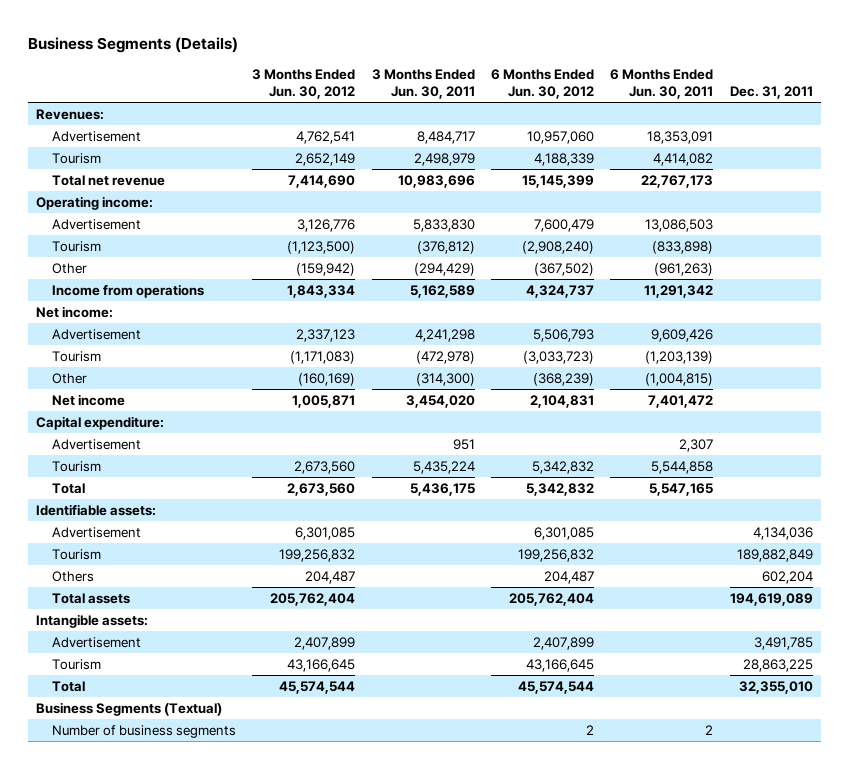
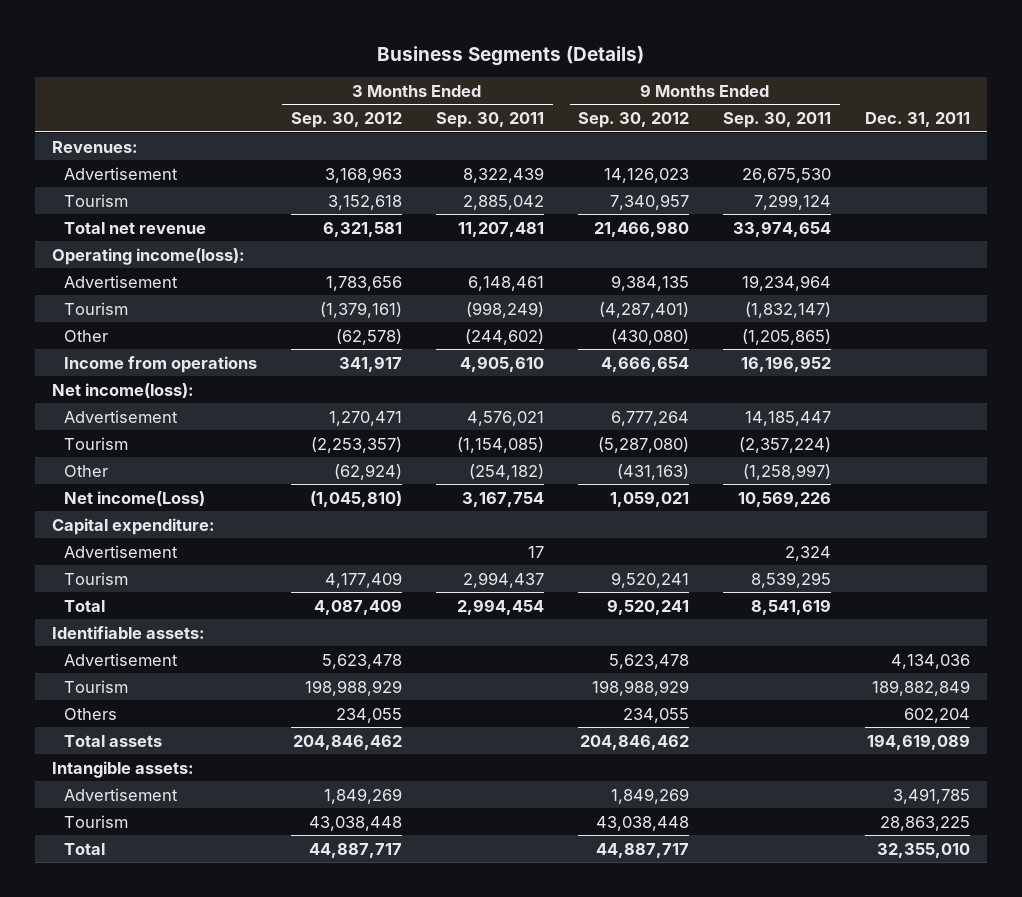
- | 3 Months Ended Jun. 30, 2012 | 3 Months Ended Jun. 30, 2011 | 6 Months Ended Jun. 30, 2012 | 6 Months Ended Jun. 30, 2011 | Dec. 31, 2011
+ | 3 Months Ended Sep. 30, 2012 | 3 Months Ended Sep. 30, 2011 | 9 Months Ended Sep. 30, 2012 | 9 Months Ended Sep. 30, 2011 | Dec. 31, 2011
- Operating income:
+ Operating income(loss):
- Net income:
+ Net income(loss):
- Net income | 1,005,871 | 3,454,020 | 2,104,831 | 7,401,472 |
+ Net income(Loss) | (1,045,810) | 3,167,754 | 1,059,021 | 10,569,226 |
- Business Segments (Textual)
- Number of business segments | | | 2 | 2 |

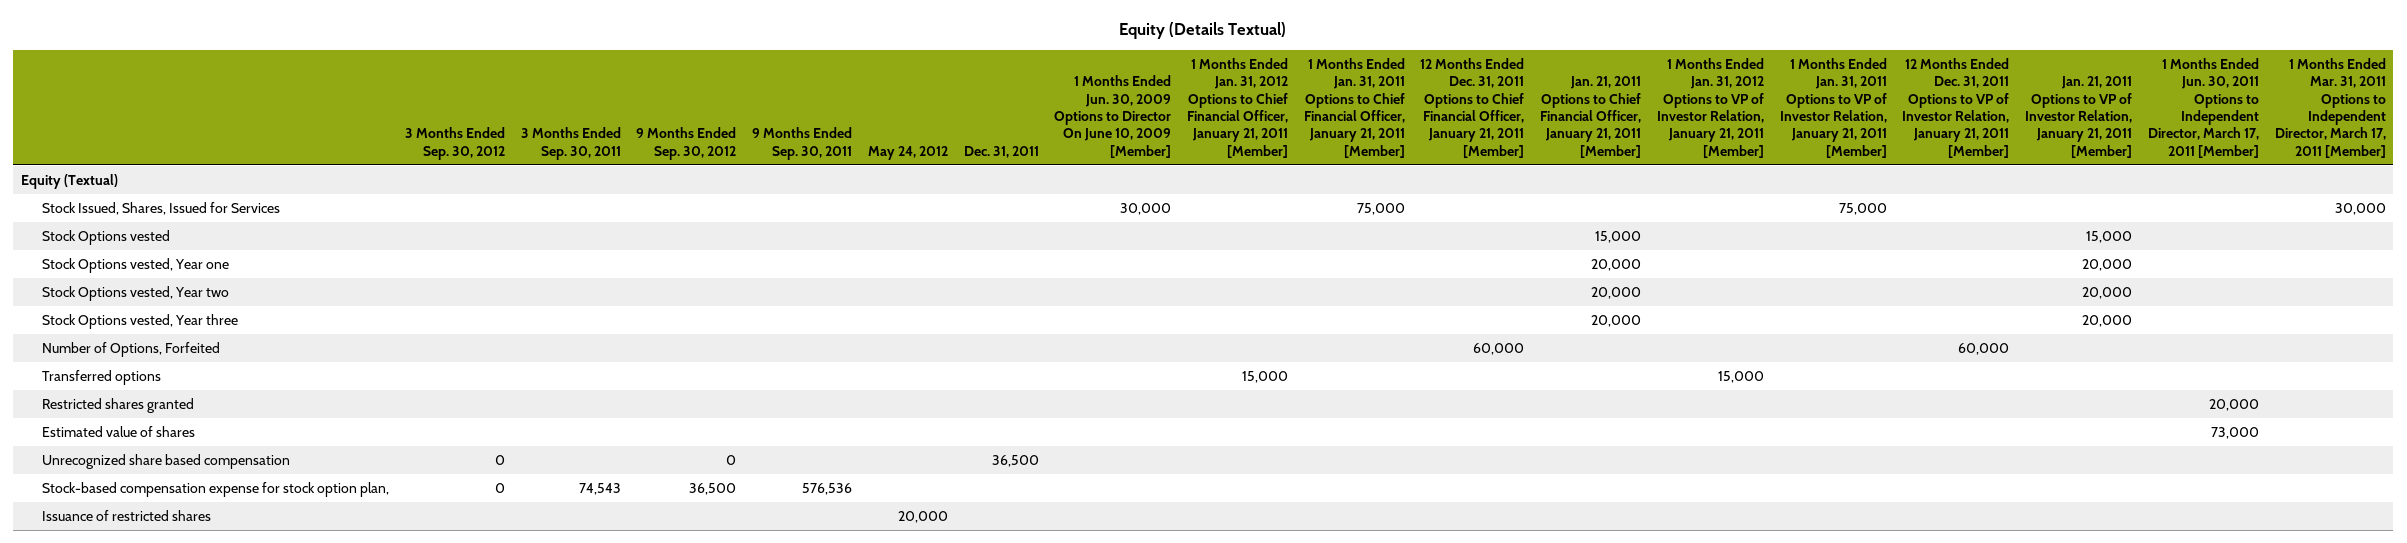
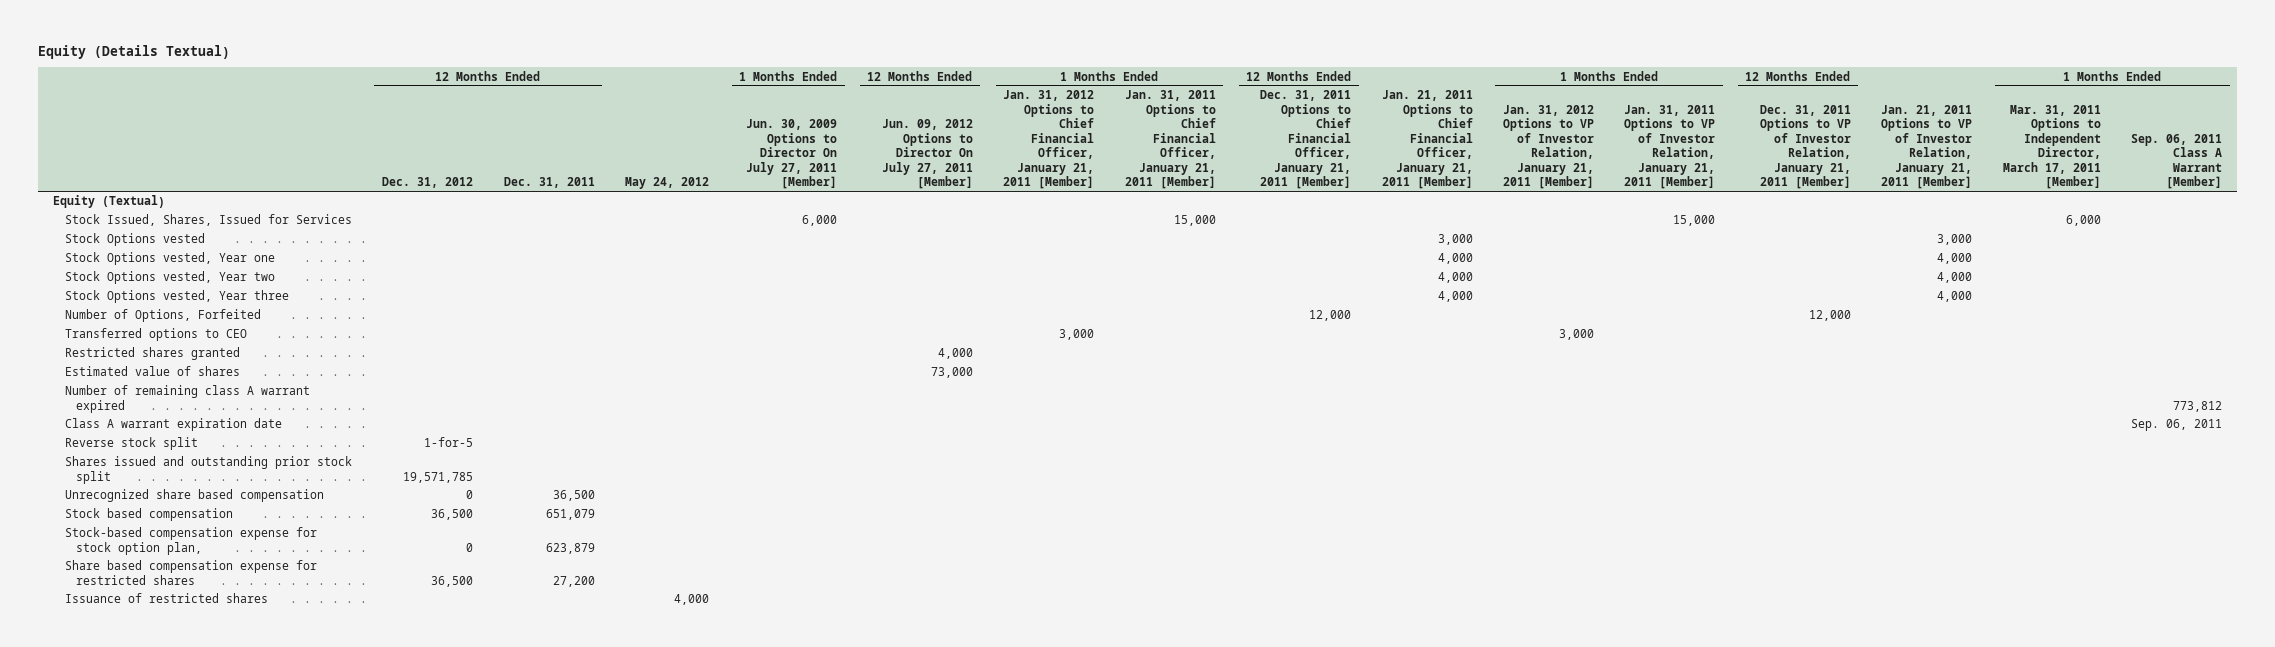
- | 3 Months Ended Sep. 30, 2012 | 3 Months Ended Sep. 30, 2011 | 9 Months Ended Sep. 30, 2012 | 9 Months Ended Sep. 30, 2011 | May 24, 2012 | Dec. 31, 2011 | 1 Months Ended Jun. 30, 2009 Options to Director On June 10, 2009 [Member] | 1 Months Ended Jan. 31, 2012 Options to Chief Financial Officer, January 21, 2011 [Member] | 1 Months Ended Jan. 31, 2011 Options to Chief Financial Officer, January 21, 2011 [Member] | 12 Months Ended Dec. 31, 2011 Options to Chief Financial Officer, January 21, 2011 [Member] | Jan. 21, 2011 Options to Chief Financial Officer, January 21, 2011 [Member] | 1 Months Ended Jan. 31, 2012 Options to VP of Investor Relation, January 21, 2011 [Member] | 1 Months Ended Jan. 31, 2011 Options to VP of Investor Relation, January 21, 2011 [Member] | 12 Months Ended Dec. 31, 2011 Options to VP of Investor Relation, January 21, 2011 [Member] | Jan. 21, 2011 Options to VP of Investor Relation, January 21, 2011 [Member] | 1 Months Ended Jun. 30, 2011 Options to Independent Director, March 17, 2011 [Member] | 1 Months Ended Mar. 31, 2011 Options to Independent Director, March 17, 2011 [Member]
+ | 12 Months Ended Dec. 31, 2012 | 12 Months Ended Dec. 31, 2011 | May 24, 2012 | 1 Months Ended Jun. 30, 2009 Options to Director On July 27, 2011 [Member] | 12 Months Ended Jun. 09, 2012 Options to Director On July 27, 2011 [Member] | 1 Months Ended Jan. 31, 2012 Options to Chief Financial Officer, January 21, 2011 [Member] | 1 Months Ended Jan. 31, 2011 Options to Chief Financial Officer, January 21, 2011 [Member] | 12 Months Ended Dec. 31, 2011 Options to Chief Financial Officer, January 21, 2011 [Member] | Jan. 21, 2011 Options to Chief Financial Officer, January 21, 2011 [Member] | 1 Months Ended Jan. 31, 2012 Options to VP of Investor Relation, January 21, 2011 [Member] | 1 Months Ended Jan. 31, 2011 Options to VP of Investor Relation, January 21, 2011 [Member] | 12 Months Ended Dec. 31, 2011 Options to VP of Investor Relation, January 21, 2011 [Member] | Jan. 21, 2011 Options to VP of Investor Relation, January 21, 2011 [Member] | 1 Months Ended Mar. 31, 2011 Options to Independent Director, March 17, 2011 [Member] | 1 Months Ended Sep. 06, 2011 Class A Warrant [Member]
- Stock Issued, Shares, Issued for Services | | | | | | | 30,000 | | 75,000 | | | | 75,000 | | | | 30,000
- Stock Options vested | | | | | | | | | | | 15,000 | | | | 15,000 | |
- Stock Options vested, Year one | | | | | | | | | | | 20,000 | | | | 20,000 | |
- Stock Options vested, Year two | | | | | | | | | | | 20,000 | | | | 20,000 | |
- Stock Options vested, Year three | | | | | | | | | | | 20,000 | | | | 20,000 | |
- Number of Options, Forfeited | | | | | | | | | | 60,000 | | | | 60,000 | | |
- Transferred options | | | | | | | | 15,000 | | | | 15,000 | | | | |
+ Stock Issued, Shares, Issued for Services | | | | 6,000 | | | 15,000 | | | | 15,000 | | | 6,000 |
+ Stock Options vested | | | | | | | | | 3,000 | | | | 3,000 | |
+ Stock Options vested, Year one | | | | | | | | | 4,000 | | | | 4,000 | |
+ Stock Options vested, Year two | | | | | | | | | 4,000 | | | | 4,000 | |
+ Stock Options vested, Year three | | | | | | | | | 4,000 | | | | 4,000 | |
+ Number of Options, Forfeited | | | | | | | | 12,000 | | | | 12,000 | | |
+ Transferred options to CEO | | | | | | 3,000 | | | | 3,000 | | | | |
+ Number of remaining class A warrant expired | | | | | | | | | | | | | | | 773,812
+ Class A warrant expiration date | | | | | | | | | | | | | | | Sep. 06, 2011
+ Reverse stock split | 1-for-5 | | | | | | | | | | | | | |
+ Shares issued and outstanding prior stock split | 19,571,785 | | | | | | | | | | | | | |
+ Stock based compensation | 36,500 | 651,079 | | | | | | | | | | | | |
- Issuance of restricted shares | | | | | 20,000 | | | | | | | | | | | |
+ Share based compensation expense for restricted shares | 36,500 | 27,200 | | | | | | | | | | | | |
+ Issuance of restricted shares | | | 4,000 | | | | | | | | | | | |

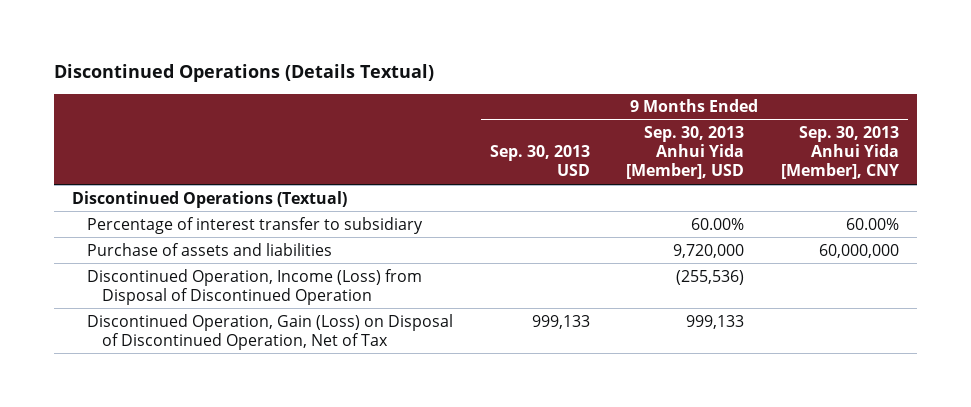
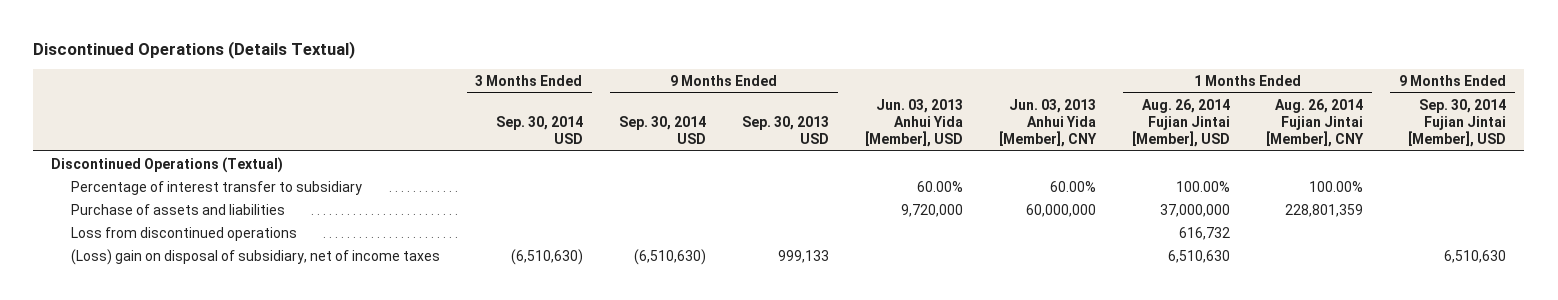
- | 9 Months Ended Sep. 30, 2013 USD | 9 Months Ended Sep. 30, 2013 Anhui Yida [Member], USD | 9 Months Ended Sep. 30, 2013 Anhui Yida [Member], CNY
+ | 3 Months Ended Sep. 30, 2014 USD | 9 Months Ended Sep. 30, 2014 USD | 9 Months Ended Sep. 30, 2013 USD | Jun. 03, 2013 Anhui Yida [Member], USD | Jun. 03, 2013 Anhui Yida [Member], CNY | 1 Months Ended Aug. 26, 2014 Fujian Jintai [Member], USD | 1 Months Ended Aug. 26, 2014 Fujian Jintai [Member], CNY | 9 Months Ended Sep. 30, 2014 Fujian Jintai [Member], USD
- Discontinued Operation, Income (Loss) from Disposal of Discontinued Operation | | (255,536) |
- Discontinued Operation, Gain (Loss) on Disposal of Discontinued Operation, Net of Tax | 999,133 | 999,133 |
+ Loss from discontinued operations | | | | | | 616,732 | |
+ (Loss) gain on disposal of subsidiary, net of income taxes | (6,510,630) | (6,510,630) | 999,133 | | | 6,510,630 | | 6,510,630

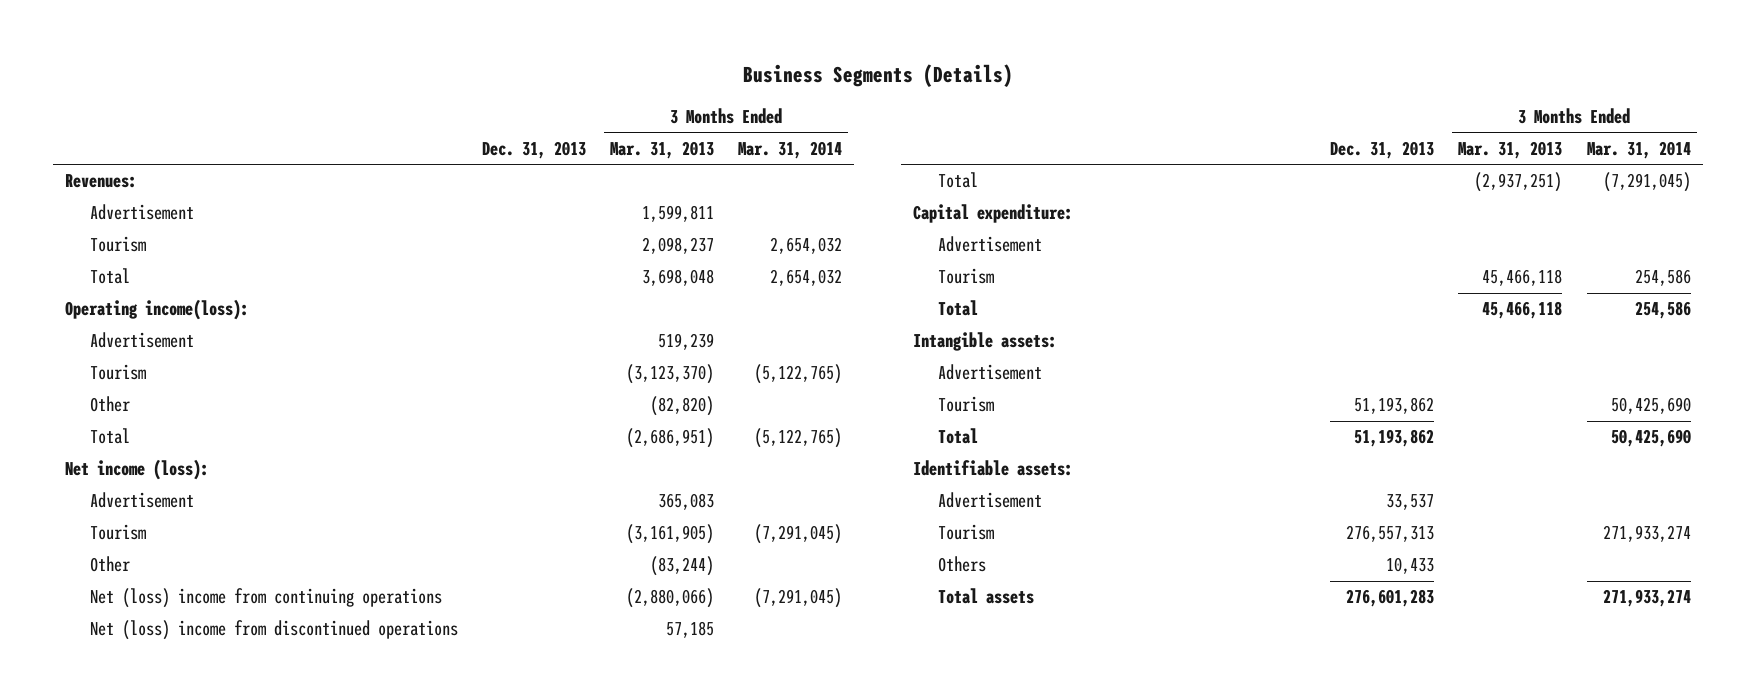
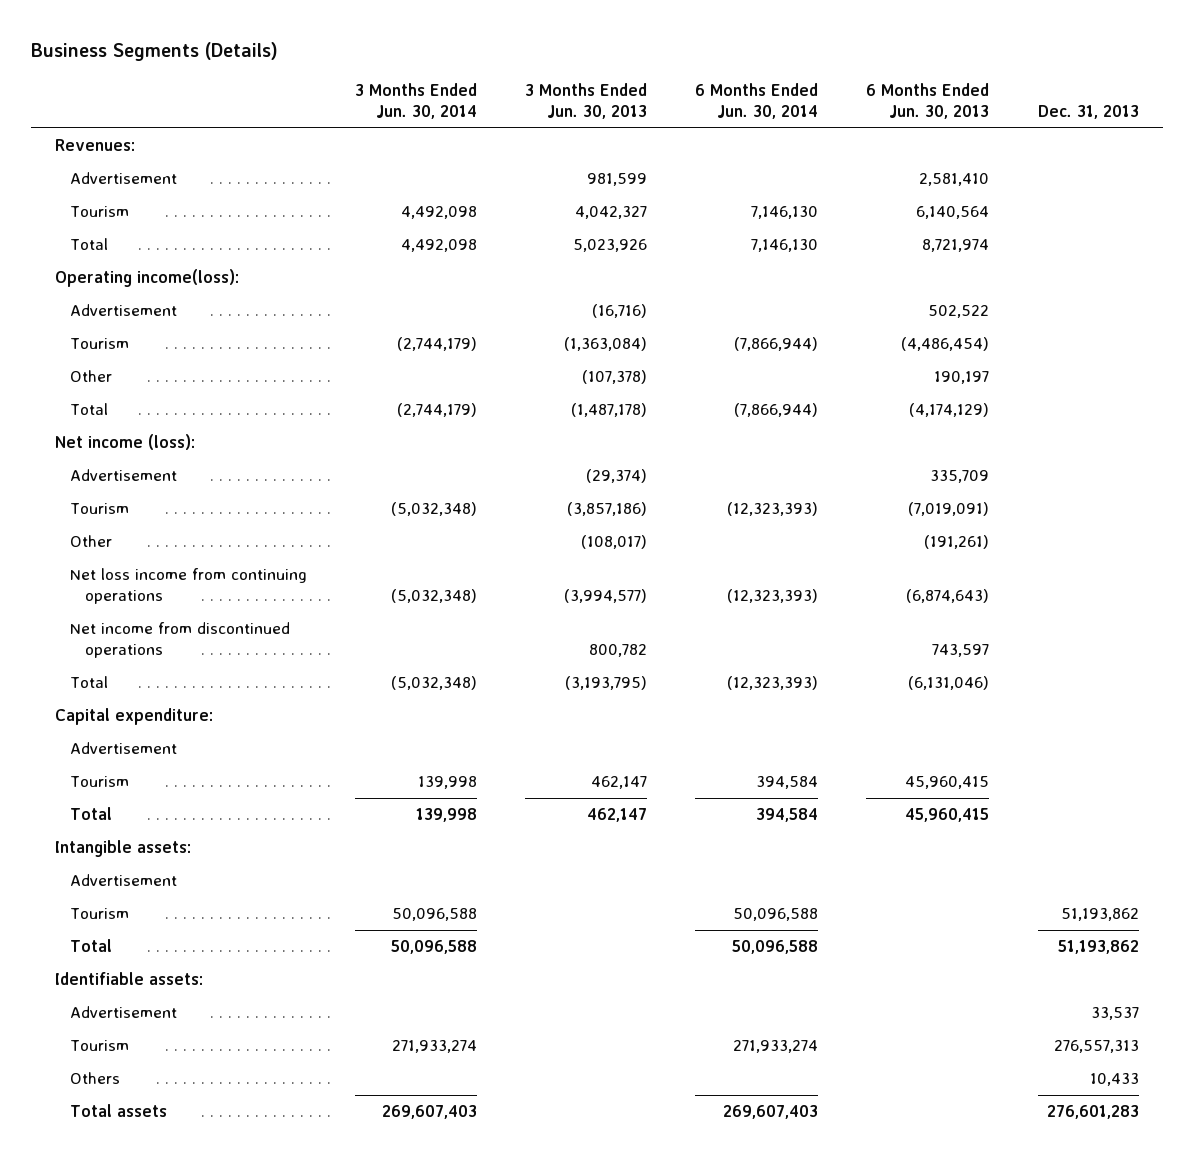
- | Dec. 31, 2013 | 3 Months Ended Mar. 31, 2013 | 3 Months Ended Mar. 31, 2014
+ | 3 Months Ended Jun. 30, 2014 | 3 Months Ended Jun. 30, 2013 | 6 Months Ended Jun. 30, 2014 | 6 Months Ended Jun. 30, 2013 | Dec. 31, 2013
- Net (loss) income from continuing operations | | (2,880,066) | (7,291,045)
- Net (loss) income from discontinued operations | | 57,185 |
+ Net loss income from continuing operations | (5,032,348) | (3,994,577) | (12,323,393) | (6,874,643) |
+ Net income from discontinued operations | | 800,782 | | 743,597 |

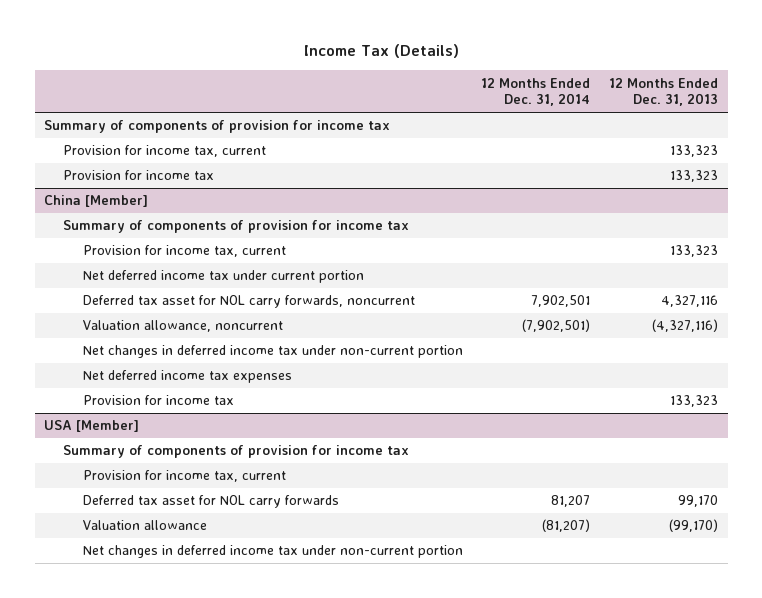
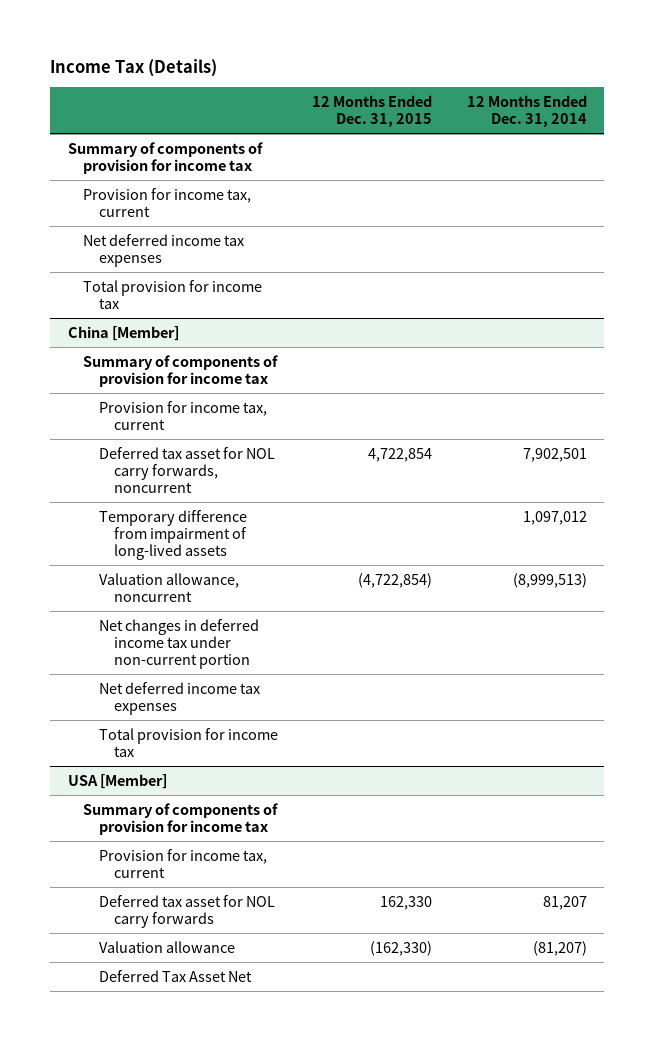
- | 12 Months Ended Dec. 31, 2014 | 12 Months Ended Dec. 31, 2013
+ | 12 Months Ended Dec. 31, 2015 | 12 Months Ended Dec. 31, 2014
- Provision for income tax | | 133,323
+ Net deferred income tax expenses
+ Total provision for income tax
@ China [Member]
- Net deferred income tax under current portion
- Valuation allowance, noncurrent | (7,902,501) | (4,327,116)
+ Temporary difference from impairment of long-lived assets | | 1,097,012
+ Valuation allowance, noncurrent | (4,722,854) | (8,999,513)
- Provision for income tax | | 133,323
+ Total provision for income tax
@ USA [Member]
- Net changes in deferred income tax under non-current portion
+ Deferred Tax Asset Net

